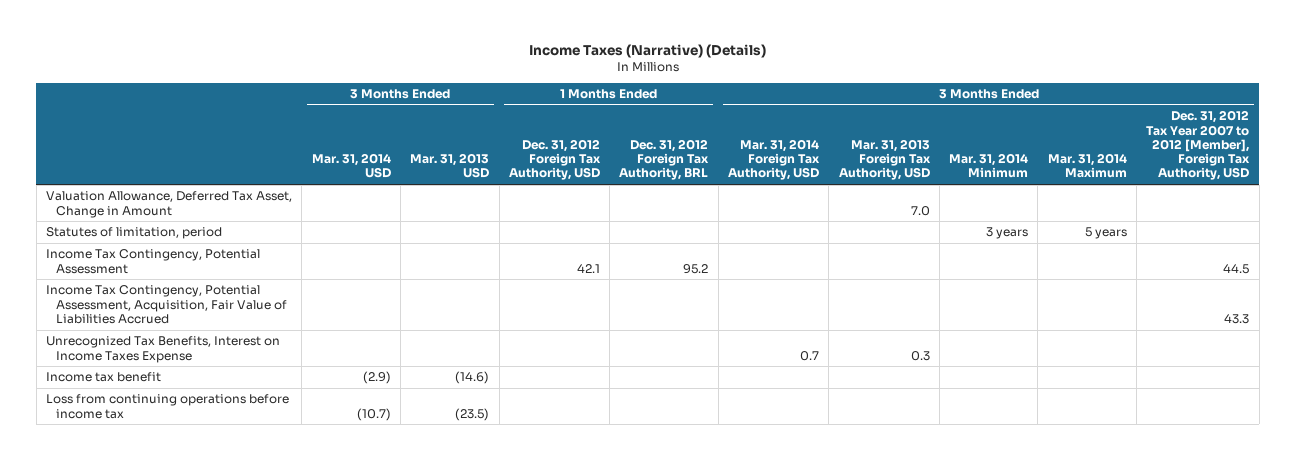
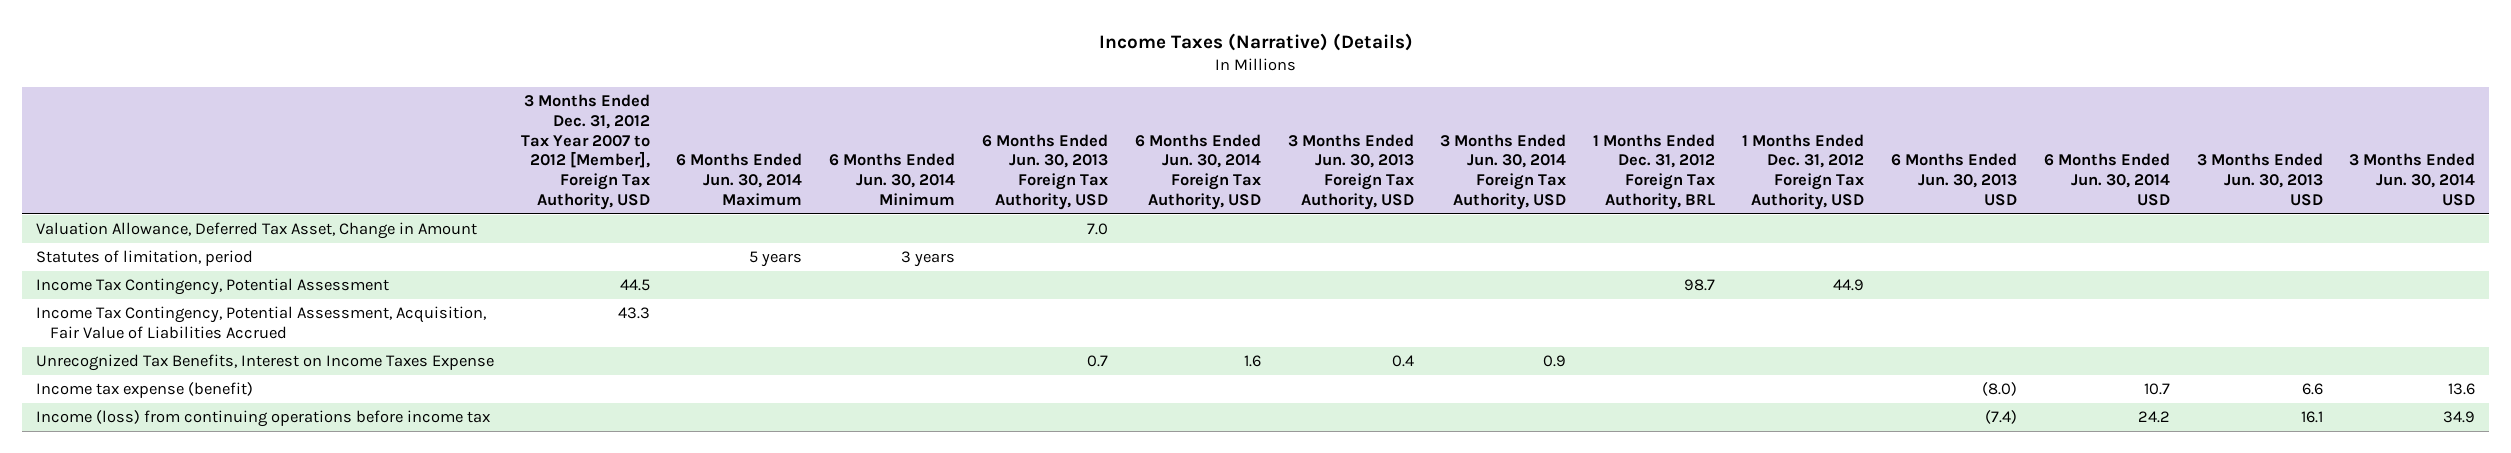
- | 3 Months Ended Mar. 31, 2014 USD | 3 Months Ended Mar. 31, 2013 USD | 1 Months Ended Dec. 31, 2012 Foreign Tax Authority, USD | 1 Months Ended Dec. 31, 2012 Foreign Tax Authority, BRL | 3 Months Ended Mar. 31, 2014 Foreign Tax Authority, USD | 3 Months Ended Mar. 31, 2013 Foreign Tax Authority, USD | 3 Months Ended Mar. 31, 2014 Minimum | 3 Months Ended Mar. 31, 2014 Maximum | 3 Months Ended Dec. 31, 2012 Tax Year 2007 to 2012 [Member], Foreign Tax Authority, USD
+ | 3 Months Ended Dec. 31, 2012 Tax Year 2007 to 2012 [Member], Foreign Tax Authority, USD | 6 Months Ended Jun. 30, 2014 Maximum | 6 Months Ended Jun. 30, 2014 Minimum | 6 Months Ended Jun. 30, 2013 Foreign Tax Authority, USD | 6 Months Ended Jun. 30, 2014 Foreign Tax Authority, USD | 3 Months Ended Jun. 30, 2013 Foreign Tax Authority, USD | 3 Months Ended Jun. 30, 2014 Foreign Tax Authority, USD | 1 Months Ended Dec. 31, 2012 Foreign Tax Authority, BRL | 1 Months Ended Dec. 31, 2012 Foreign Tax Authority, USD | 6 Months Ended Jun. 30, 2013 USD | 6 Months Ended Jun. 30, 2014 USD | 3 Months Ended Jun. 30, 2013 USD | 3 Months Ended Jun. 30, 2014 USD
- Income Tax Contingency, Potential Assessment | | | 42.1 | 95.2 | | | | | 44.5
+ Income Tax Contingency, Potential Assessment | 44.5 | | | | | | | 98.7 | 44.9 | | | |
- Income tax benefit | (2.9) | (14.6) | | | | | | |
- Loss from continuing operations before income tax | (10.7) | (23.5) | | | | | | |
+ Income tax expense (benefit) | | | | | | | | | | (8.0) | 10.7 | 6.6 | 13.6
+ Income (loss) from continuing operations before income tax | | | | | | | | | | (7.4) | 24.2 | 16.1 | 34.9

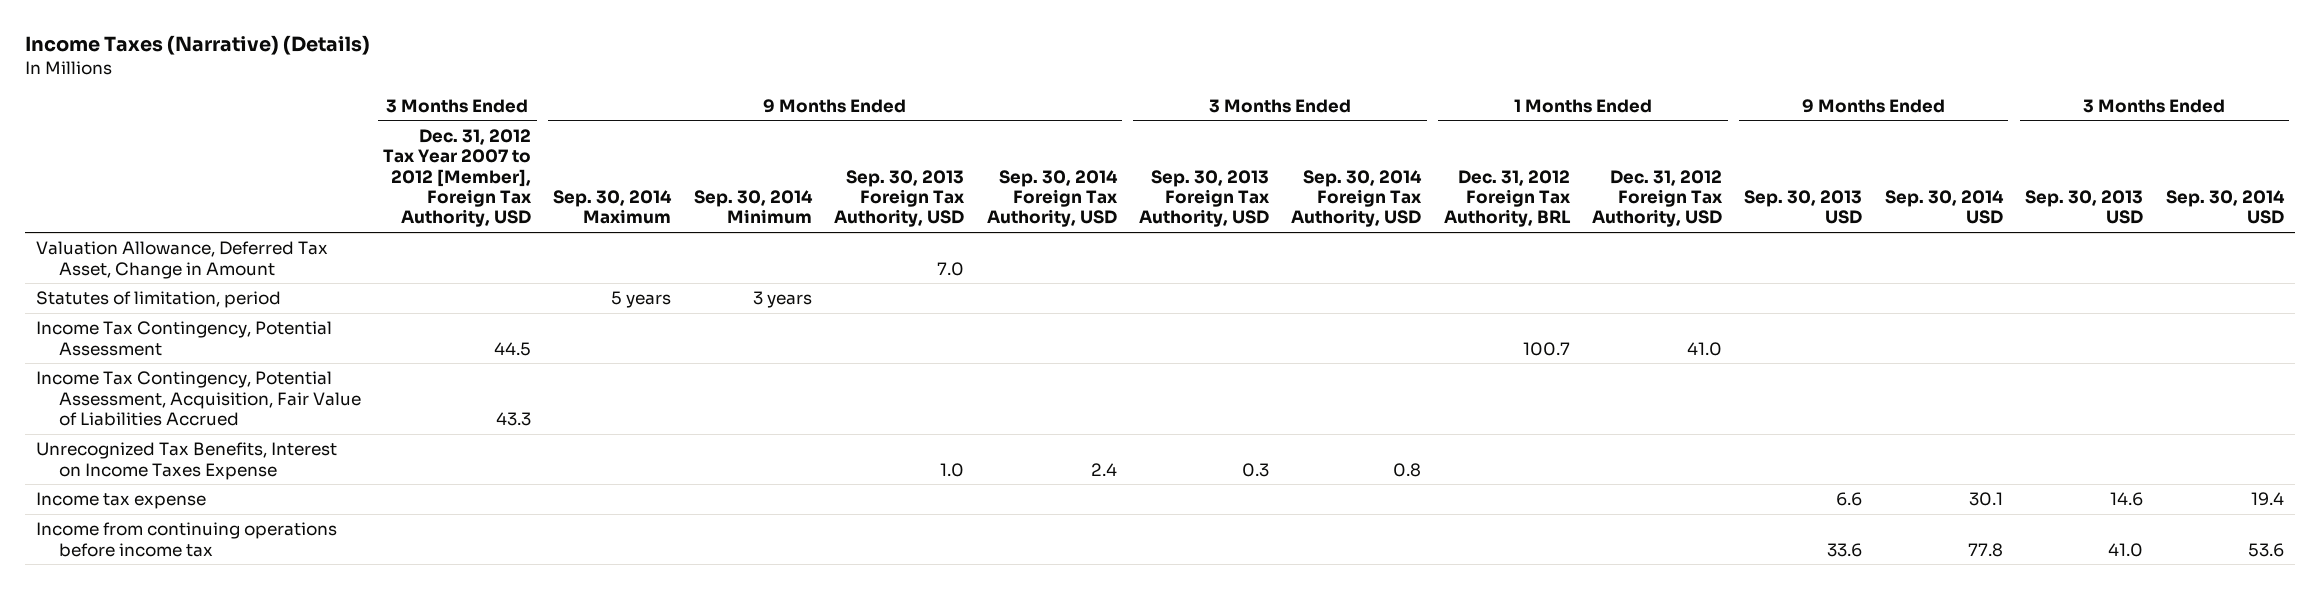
- | 3 Months Ended Dec. 31, 2012 Tax Year 2007 to 2012 [Member], Foreign Tax Authority, USD | 6 Months Ended Jun. 30, 2014 Maximum | 6 Months Ended Jun. 30, 2014 Minimum | 6 Months Ended Jun. 30, 2013 Foreign Tax Authority, USD | 6 Months Ended Jun. 30, 2014 Foreign Tax Authority, USD | 3 Months Ended Jun. 30, 2013 Foreign Tax Authority, USD | 3 Months Ended Jun. 30, 2014 Foreign Tax Authority, USD | 1 Months Ended Dec. 31, 2012 Foreign Tax Authority, BRL | 1 Months Ended Dec. 31, 2012 Foreign Tax Authority, USD | 6 Months Ended Jun. 30, 2013 USD | 6 Months Ended Jun. 30, 2014 USD | 3 Months Ended Jun. 30, 2013 USD | 3 Months Ended Jun. 30, 2014 USD
+ | 3 Months Ended Dec. 31, 2012 Tax Year 2007 to 2012 [Member], Foreign Tax Authority, USD | 9 Months Ended Sep. 30, 2014 Maximum | 9 Months Ended Sep. 30, 2014 Minimum | 9 Months Ended Sep. 30, 2013 Foreign Tax Authority, USD | 9 Months Ended Sep. 30, 2014 Foreign Tax Authority, USD | 3 Months Ended Sep. 30, 2013 Foreign Tax Authority, USD | 3 Months Ended Sep. 30, 2014 Foreign Tax Authority, USD | 1 Months Ended Dec. 31, 2012 Foreign Tax Authority, BRL | 1 Months Ended Dec. 31, 2012 Foreign Tax Authority, USD | 9 Months Ended Sep. 30, 2013 USD | 9 Months Ended Sep. 30, 2014 USD | 3 Months Ended Sep. 30, 2013 USD | 3 Months Ended Sep. 30, 2014 USD
- Income Tax Contingency, Potential Assessment | 44.5 | | | | | | | 98.7 | 44.9 | | | |
+ Income Tax Contingency, Potential Assessment | 44.5 | | | | | | | 100.7 | 41.0 | | | |
- Income tax expense (benefit) | | | | | | | | | | (8.0) | 10.7 | 6.6 | 13.6
- Income (loss) from continuing operations before income tax | | | | | | | | | | (7.4) | 24.2 | 16.1 | 34.9
+ Income tax expense | | | | | | | | | | 6.6 | 30.1 | 14.6 | 19.4
+ Income from continuing operations before income tax | | | | | | | | | | 33.6 | 77.8 | 41.0 | 53.6

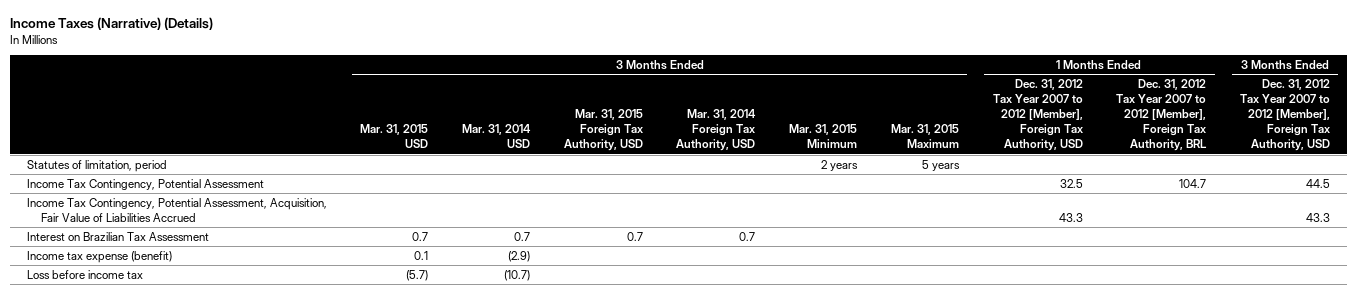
- | 3 Months Ended Dec. 31, 2012 Tax Year 2007 to 2012 [Member], Foreign Tax Authority, USD | 9 Months Ended Sep. 30, 2014 Maximum | 9 Months Ended Sep. 30, 2014 Minimum | 9 Months Ended Sep. 30, 2013 Foreign Tax Authority, USD | 9 Months Ended Sep. 30, 2014 Foreign Tax Authority, USD | 3 Months Ended Sep. 30, 2013 Foreign Tax Authority, USD | 3 Months Ended Sep. 30, 2014 Foreign Tax Authority, USD | 1 Months Ended Dec. 31, 2012 Foreign Tax Authority, BRL | 1 Months Ended Dec. 31, 2012 Foreign Tax Authority, USD | 9 Months Ended Sep. 30, 2013 USD | 9 Months Ended Sep. 30, 2014 USD | 3 Months Ended Sep. 30, 2013 USD | 3 Months Ended Sep. 30, 2014 USD
+ | 3 Months Ended Mar. 31, 2015 USD | 3 Months Ended Mar. 31, 2014 USD | 3 Months Ended Mar. 31, 2015 Foreign Tax Authority, USD | 3 Months Ended Mar. 31, 2014 Foreign Tax Authority, USD | 3 Months Ended Mar. 31, 2015 Minimum | 3 Months Ended Mar. 31, 2015 Maximum | 1 Months Ended Dec. 31, 2012 Tax Year 2007 to 2012 [Member], Foreign Tax Authority, USD | 1 Months Ended Dec. 31, 2012 Tax Year 2007 to 2012 [Member], Foreign Tax Authority, BRL | 3 Months Ended Dec. 31, 2012 Tax Year 2007 to 2012 [Member], Foreign Tax Authority, USD
- Valuation Allowance, Deferred Tax Asset, Change in Amount | | | | 7.0 | | | | | | | | |
- Unrecognized Tax Benefits, Interest on Income Taxes Expense | | | | 1.0 | 2.4 | 0.3 | 0.8 | | | | | |
- Income tax expense | | | | | | | | | | 6.6 | 30.1 | 14.6 | 19.4
- Income from continuing operations before income tax | | | | | | | | | | 33.6 | 77.8 | 41.0 | 53.6
+ Interest on Brazilian Tax Assessment | 0.7 | 0.7 | 0.7 | 0.7 | | | | |
+ Income tax expense (benefit) | 0.1 | (2.9) | | | | | | |
+ Loss before income tax | (5.7) | (10.7) | | | | | | |

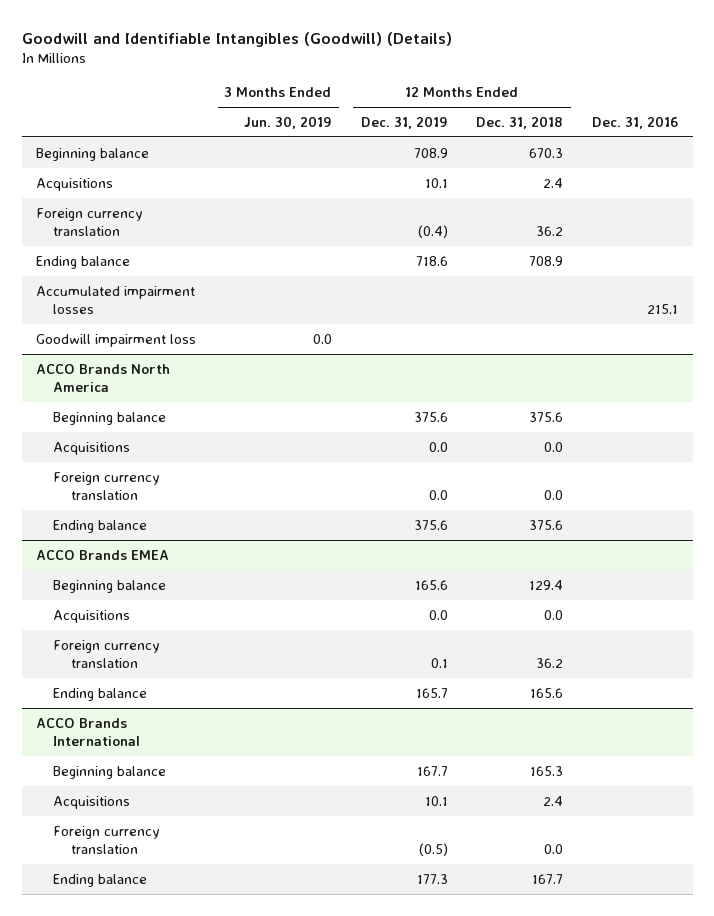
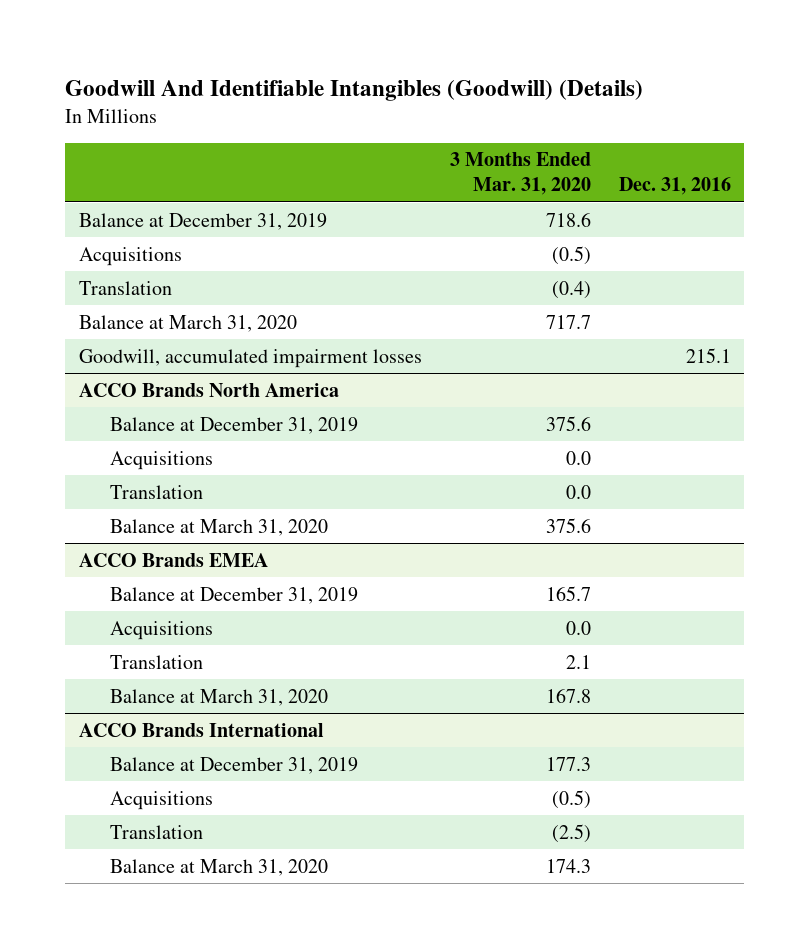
- Goodwill and Identifiable Intangibles (Goodwill) (Details)
+ Goodwill And Identifiable Intangibles (Goodwill) (Details)
- | 3 Months Ended Jun. 30, 2019 | 12 Months Ended Dec. 31, 2019 | 12 Months Ended Dec. 31, 2018 | Dec. 31, 2016
+ | 3 Months Ended Mar. 31, 2020 | Dec. 31, 2016
- Beginning balance | | 708.9 | 670.3 |
+ Balance at December 31, 2019 | 718.6 |
- Foreign currency translation | | (0.4) | 36.2 |
- Ending balance | | 718.6 | 708.9 |
- Accumulated impairment losses | | | | 215.1
- Goodwill impairment loss | 0.0 | | |
+ Translation | (0.4) |
+ Balance at March 31, 2020 | 717.7 |
+ Goodwill, accumulated impairment losses | | 215.1
@ ACCO Brands North America
- Beginning balance | | 375.6 | 375.6 |
+ Balance at December 31, 2019 | 375.6 |
- Foreign currency translation | | 0.0 | 0.0 |
- Ending balance | | 375.6 | 375.6 |
+ Translation | 0.0 |
+ Balance at March 31, 2020 | 375.6 |
@ ACCO Brands EMEA
- Beginning balance | | 165.6 | 129.4 |
+ Balance at December 31, 2019 | 165.7 |
- Foreign currency translation | | 0.1 | 36.2 |
- Ending balance | | 165.7 | 165.6 |
+ Translation | 2.1 |
+ Balance at March 31, 2020 | 167.8 |
@ ACCO Brands International
- Beginning balance | | 167.7 | 165.3 |
+ Balance at December 31, 2019 | 177.3 |
- Foreign currency translation | | (0.5) | 0.0 |
- Ending balance | | 177.3 | 167.7 |
+ Translation | (2.5) |
+ Balance at March 31, 2020 | 174.3 |

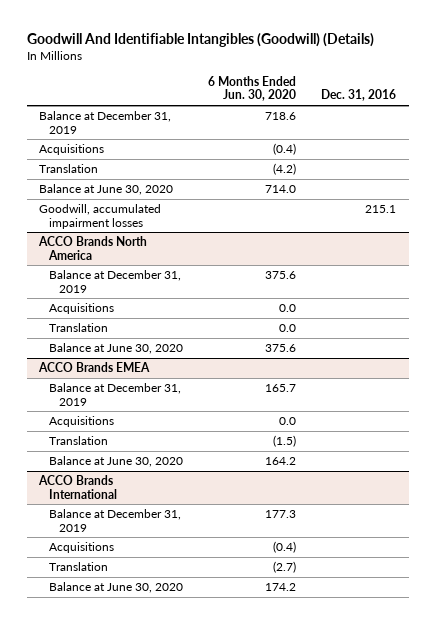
- | 3 Months Ended Mar. 31, 2020 | Dec. 31, 2016
+ | 6 Months Ended Jun. 30, 2020 | Dec. 31, 2016
- Balance at March 31, 2020 | 717.7 |
+ Balance at June 30, 2020 | 714.0 |
@ ACCO Brands North America
- Balance at March 31, 2020 | 375.6 |
+ Balance at June 30, 2020 | 375.6 |
@ ACCO Brands EMEA
- Balance at March 31, 2020 | 167.8 |
+ Balance at June 30, 2020 | 164.2 |
@ ACCO Brands International
- Balance at March 31, 2020 | 174.3 |
+ Balance at June 30, 2020 | 174.2 |

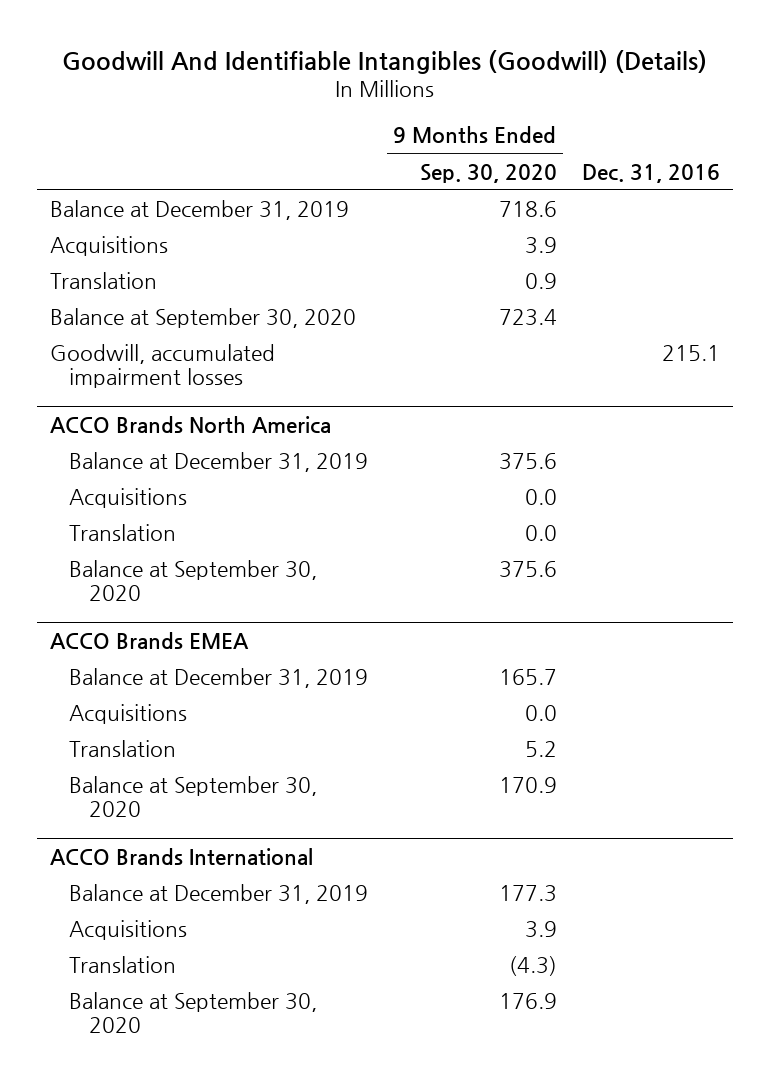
- | 6 Months Ended Jun. 30, 2020 | Dec. 31, 2016
+ | 9 Months Ended Sep. 30, 2020 | Dec. 31, 2016
- Balance at June 30, 2020 | 714.0 |
+ Balance at September 30, 2020 | 723.4 |
@ ACCO Brands North America
- Balance at June 30, 2020 | 375.6 |
+ Balance at September 30, 2020 | 375.6 |
@ ACCO Brands EMEA
- Balance at June 30, 2020 | 164.2 |
+ Balance at September 30, 2020 | 170.9 |
@ ACCO Brands International
- Balance at June 30, 2020 | 174.2 |
+ Balance at September 30, 2020 | 176.9 |

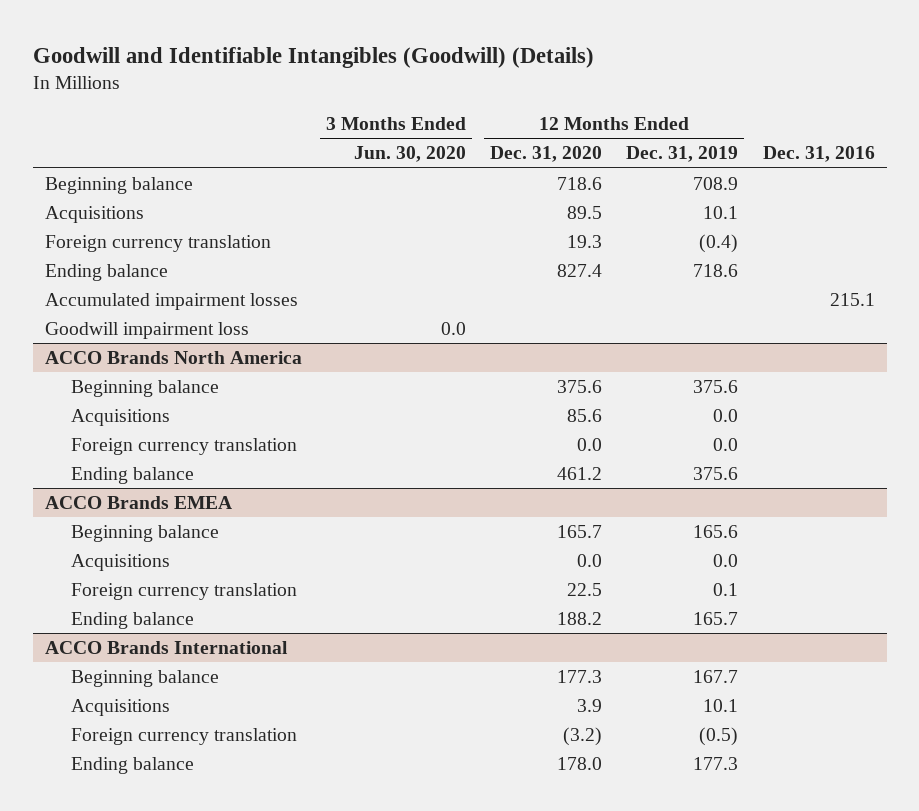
- Goodwill And Identifiable Intangibles (Goodwill) (Details)
+ Goodwill and Identifiable Intangibles (Goodwill) (Details)
- | 9 Months Ended Sep. 30, 2020 | Dec. 31, 2016
+ | 3 Months Ended Jun. 30, 2020 | 12 Months Ended Dec. 31, 2020 | 12 Months Ended Dec. 31, 2019 | Dec. 31, 2016
- Balance at December 31, 2019 | 718.6 |
+ Beginning balance | | 718.6 | 708.9 |
- Translation | 0.9 |
- Balance at September 30, 2020 | 723.4 |
- Goodwill, accumulated impairment losses | | 215.1
+ Foreign currency translation | | 19.3 | (0.4) |
+ Ending balance | | 827.4 | 718.6 |
+ Accumulated impairment losses | | | | 215.1
+ Goodwill impairment loss | 0.0 | | |
@ ACCO Brands North America
- Balance at December 31, 2019 | 375.6 |
+ Beginning balance | | 375.6 | 375.6 |
- Translation | 0.0 |
- Balance at September 30, 2020 | 375.6 |
+ Foreign currency translation | | 0.0 | 0.0 |
+ Ending balance | | 461.2 | 375.6 |
@ ACCO Brands EMEA
- Balance at December 31, 2019 | 165.7 |
+ Beginning balance | | 165.7 | 165.6 |
- Translation | 5.2 |
- Balance at September 30, 2020 | 170.9 |
+ Foreign currency translation | | 22.5 | 0.1 |
+ Ending balance | | 188.2 | 165.7 |
@ ACCO Brands International
- Balance at December 31, 2019 | 177.3 |
+ Beginning balance | | 177.3 | 167.7 |
- Translation | (4.3) |
- Balance at September 30, 2020 | 176.9 |
+ Foreign currency translation | | (3.2) | (0.5) |
+ Ending balance | | 178.0 | 177.3 |

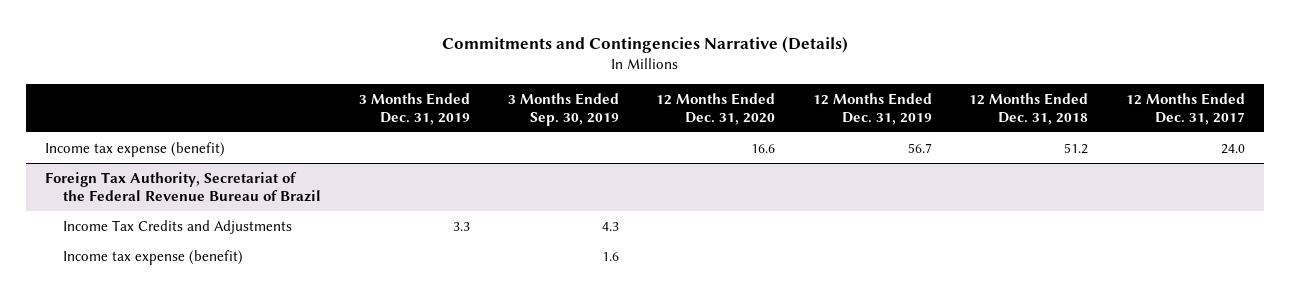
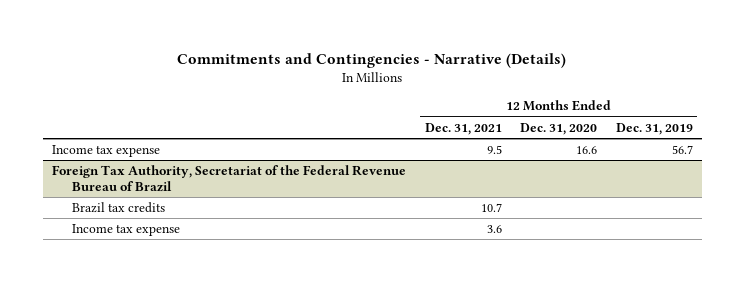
- Commitments and Contingencies Narrative (Details)
+ Commitments and Contingencies - Narrative (Details)
- | 3 Months Ended Dec. 31, 2019 | 3 Months Ended Sep. 30, 2019 | 12 Months Ended Dec. 31, 2020 | 12 Months Ended Dec. 31, 2019 | 12 Months Ended Dec. 31, 2018 | 12 Months Ended Dec. 31, 2017
+ | 12 Months Ended Dec. 31, 2021 | 12 Months Ended Dec. 31, 2020 | 12 Months Ended Dec. 31, 2019
- Income tax expense (benefit) | | | 16.6 | 56.7 | 51.2 | 24.0
+ Income tax expense | 9.5 | 16.6 | 56.7
@ Foreign Tax Authority, Secretariat of the Federal Revenue Bureau of Brazil
- Income Tax Credits and Adjustments | 3.3 | 4.3 | | | |
- Income tax expense (benefit) | | 1.6 | | | |
+ Brazil tax credits | 10.7 | |
+ Income tax expense | 3.6 | |

